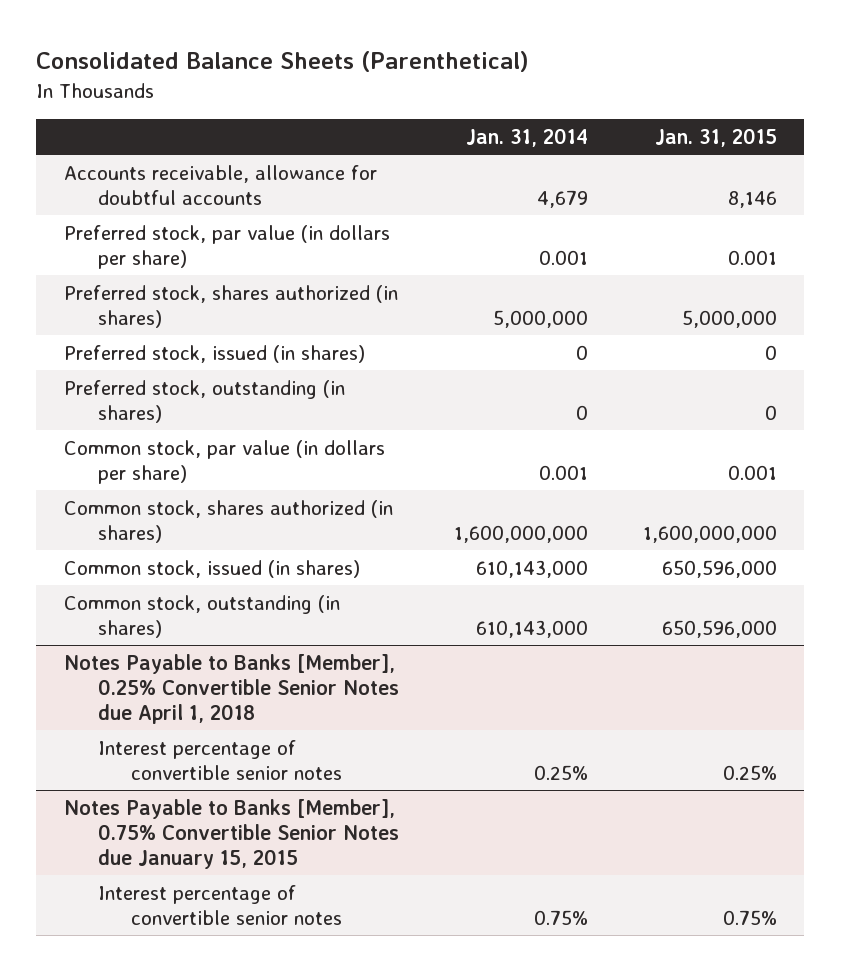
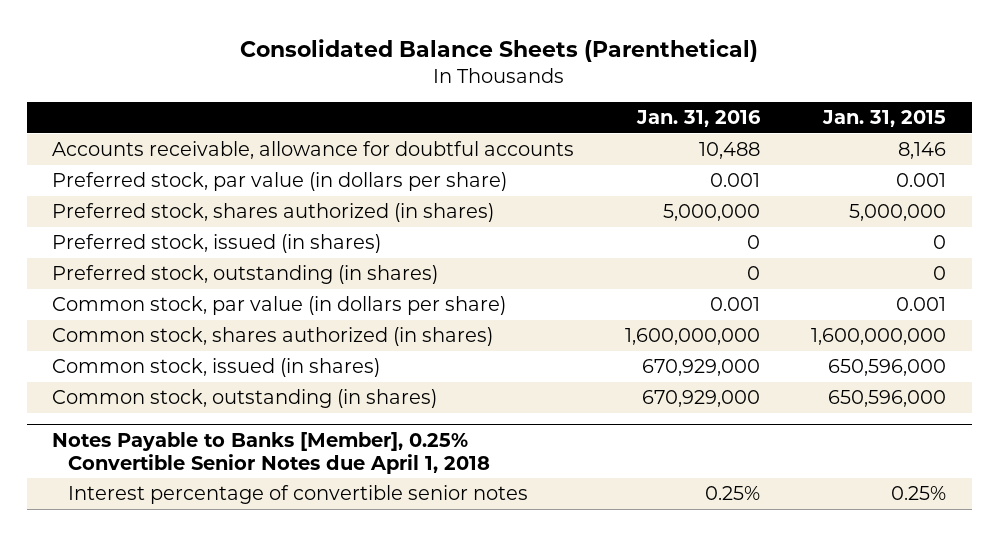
- | Jan. 31, 2014 | Jan. 31, 2015
+ | Jan. 31, 2016 | Jan. 31, 2015
- Notes Payable to Banks [Member], 0.75% Convertible Senior Notes due January 15, 2015
- Interest percentage of convertible senior notes | 0.75% | 0.75%

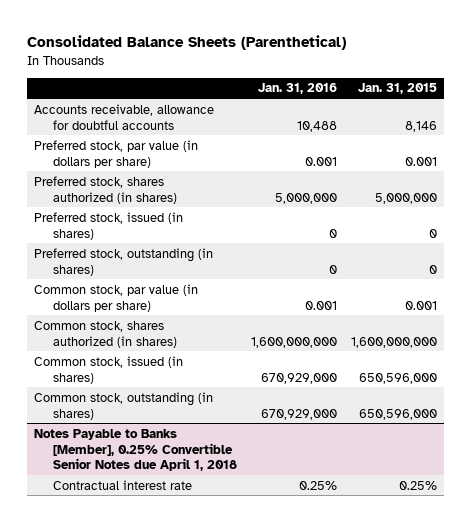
@ Notes Payable to Banks [Member], 0.25% Convertible Senior Notes due April 1, 2018
- Interest percentage of convertible senior notes | 0.25% | 0.25%
+ Contractual interest rate | 0.25% | 0.25%

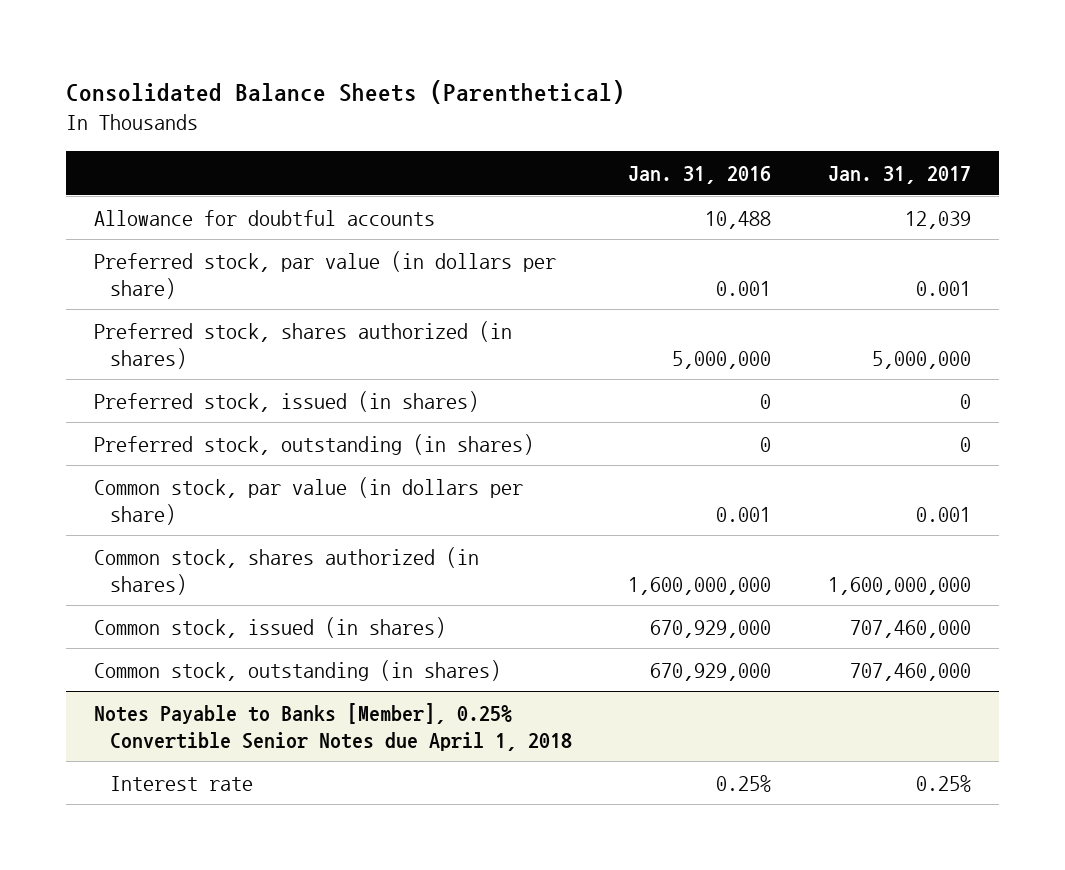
- | Jan. 31, 2016 | Jan. 31, 2015
+ | Jan. 31, 2016 | Jan. 31, 2017
- Accounts receivable, allowance for doubtful accounts | 10,488 | 8,146
+ Allowance for doubtful accounts | 10,488 | 12,039
@ Notes Payable to Banks [Member], 0.25% Convertible Senior Notes due April 1, 2018
- Contractual interest rate | 0.25% | 0.25%
+ Interest rate | 0.25% | 0.25%

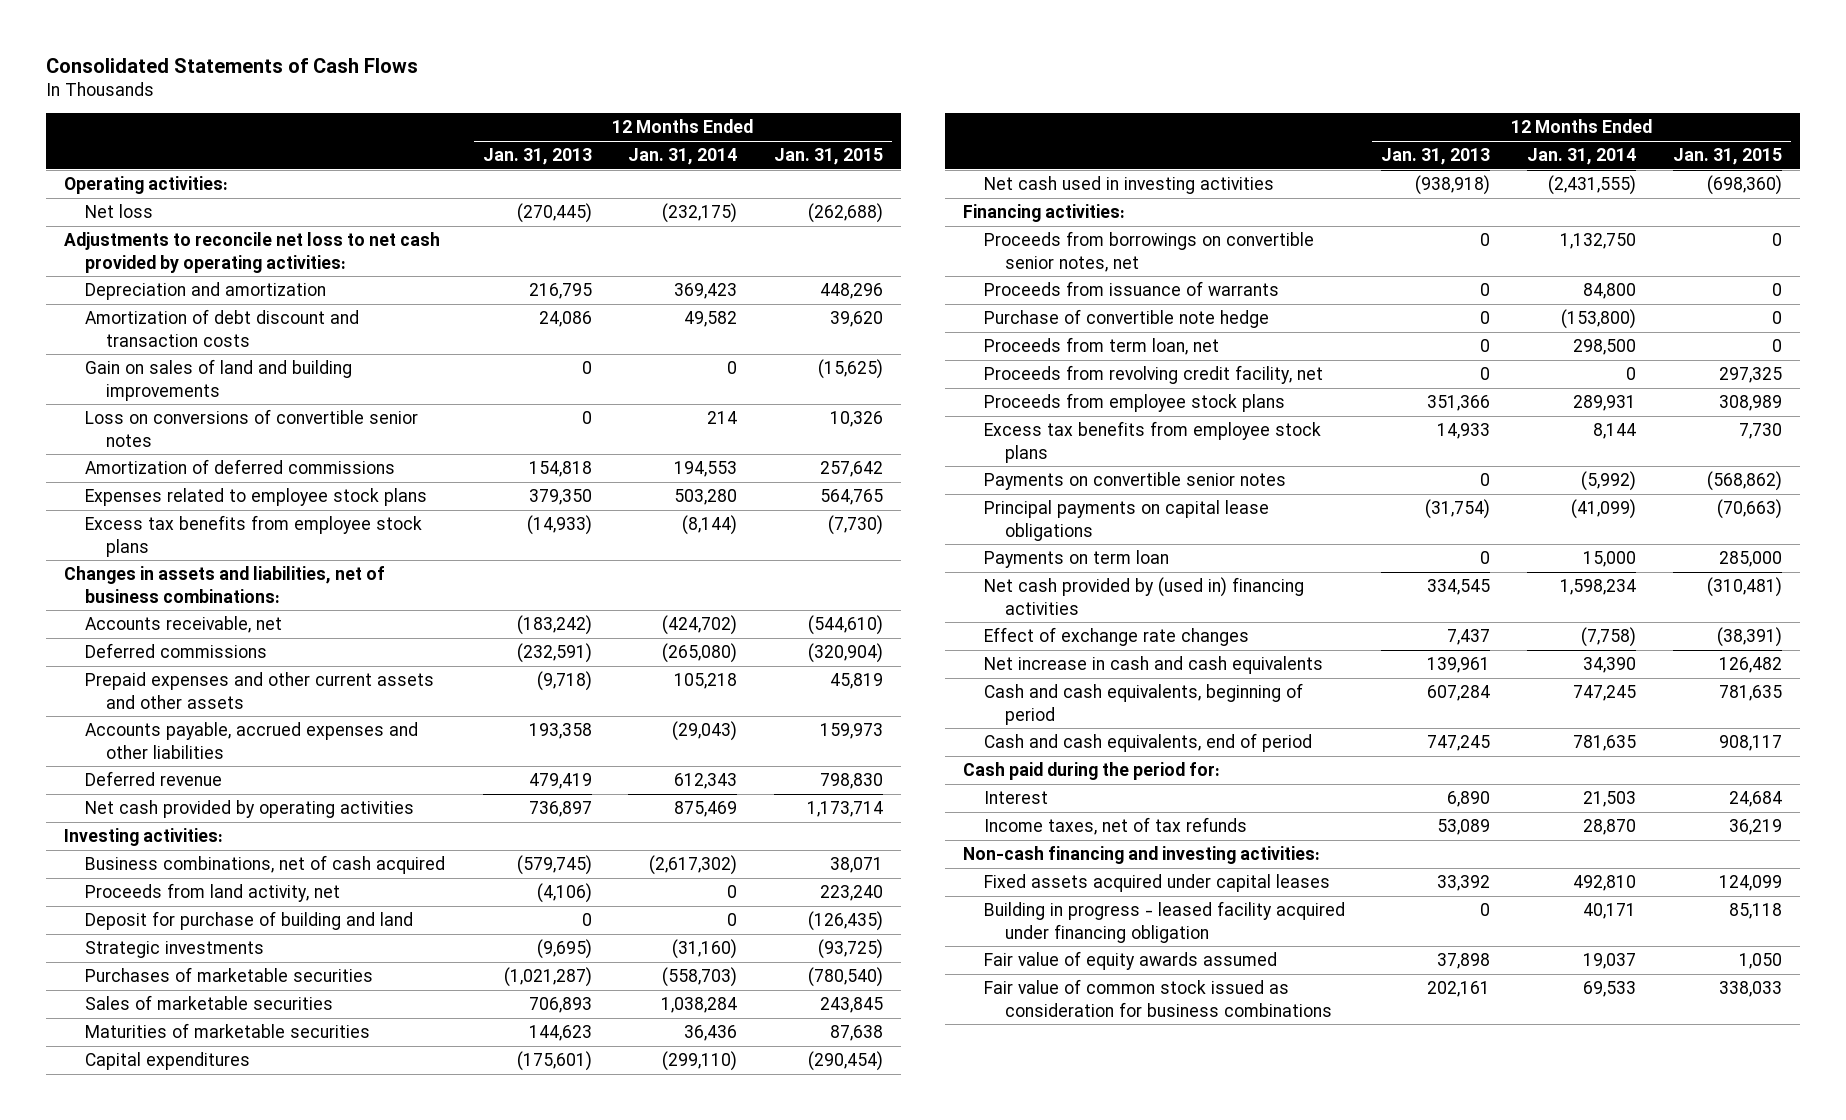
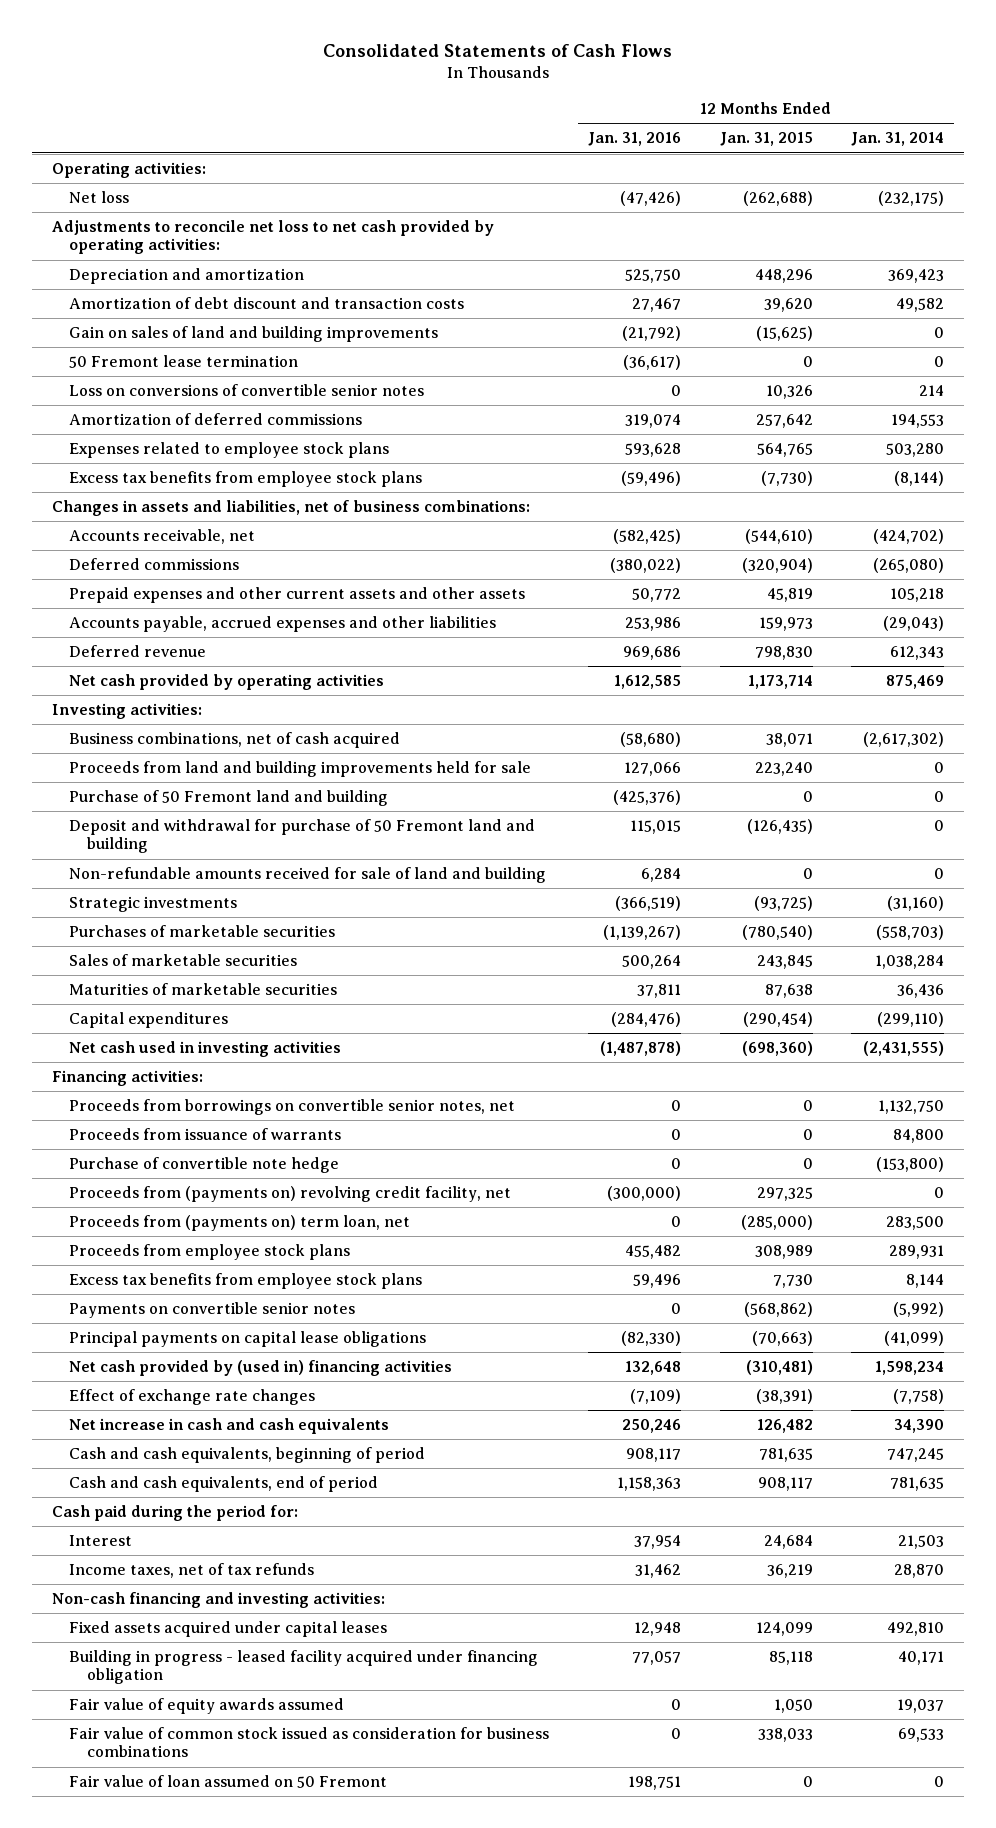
- | 12 Months Ended Jan. 31, 2013 | 12 Months Ended Jan. 31, 2014 | 12 Months Ended Jan. 31, 2015
+ | 12 Months Ended Jan. 31, 2016 | 12 Months Ended Jan. 31, 2015 | 12 Months Ended Jan. 31, 2014
+ 50 Fremont lease termination | (36,617) | 0 | 0
- Proceeds from land activity, net | (4,106) | 0 | 223,240
- Deposit for purchase of building and land | 0 | 0 | (126,435)
+ Proceeds from land and building improvements held for sale | 127,066 | 223,240 | 0
+ Purchase of 50 Fremont land and building | (425,376) | 0 | 0
+ Deposit and withdrawal for purchase of 50 Fremont land and building | 115,015 | (126,435) | 0
+ Non-refundable amounts received for sale of land and building | 6,284 | 0 | 0
- Proceeds from term loan, net | 0 | 298,500 | 0
- Proceeds from revolving credit facility, net | 0 | 0 | 297,325
+ Proceeds from (payments on) revolving credit facility, net | (300,000) | 297,325 | 0
+ Proceeds from (payments on) term loan, net | 0 | (285,000) | 283,500
- Payments on term loan | 0 | 15,000 | 285,000
+ Fair value of loan assumed on 50 Fremont | 198,751 | 0 | 0

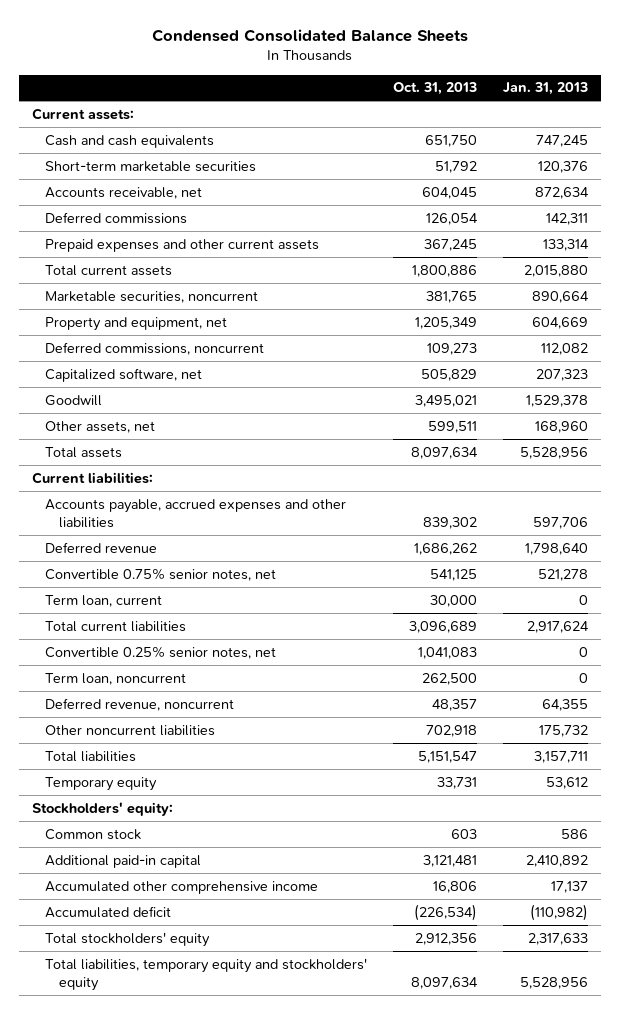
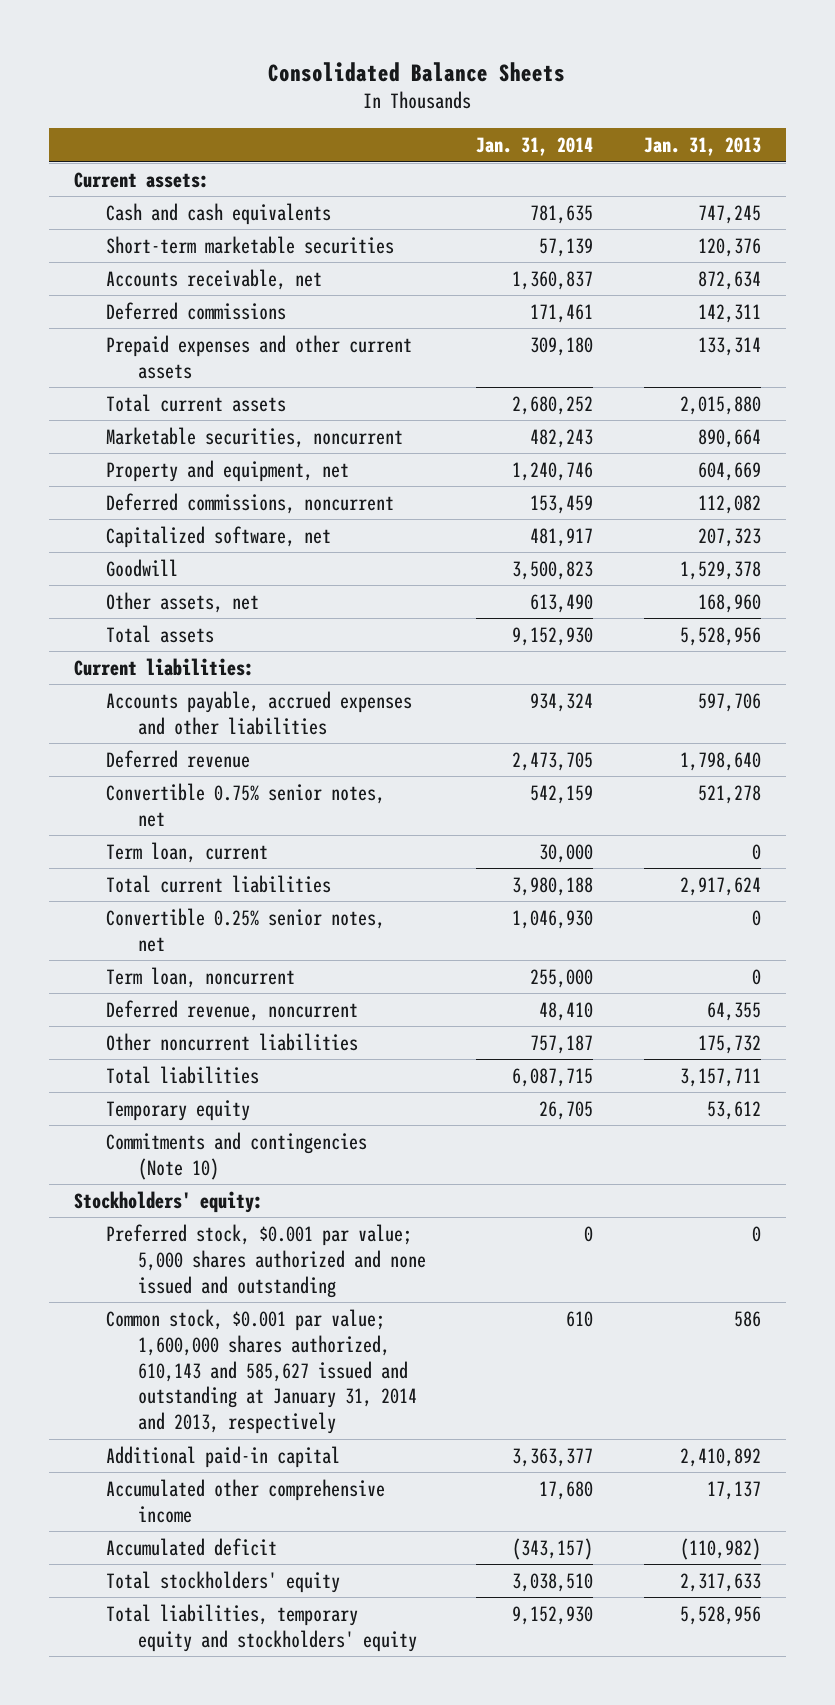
- Condensed Consolidated Balance Sheets
+ Consolidated Balance Sheets
- | Oct. 31, 2013 | Jan. 31, 2013
+ | Jan. 31, 2014 | Jan. 31, 2013
+ Commitments and contingencies (Note 10)
- Common stock | 603 | 586
+ Preferred stock, $0.001 par value; 5,000 shares authorized and none issued and outstanding | 0 | 0
+ Common stock, $0.001 par value; 1,600,000 shares authorized, 610,143 and 585,627 issued and outstanding at January 31, 2014 and 2013, respectively | 610 | 586

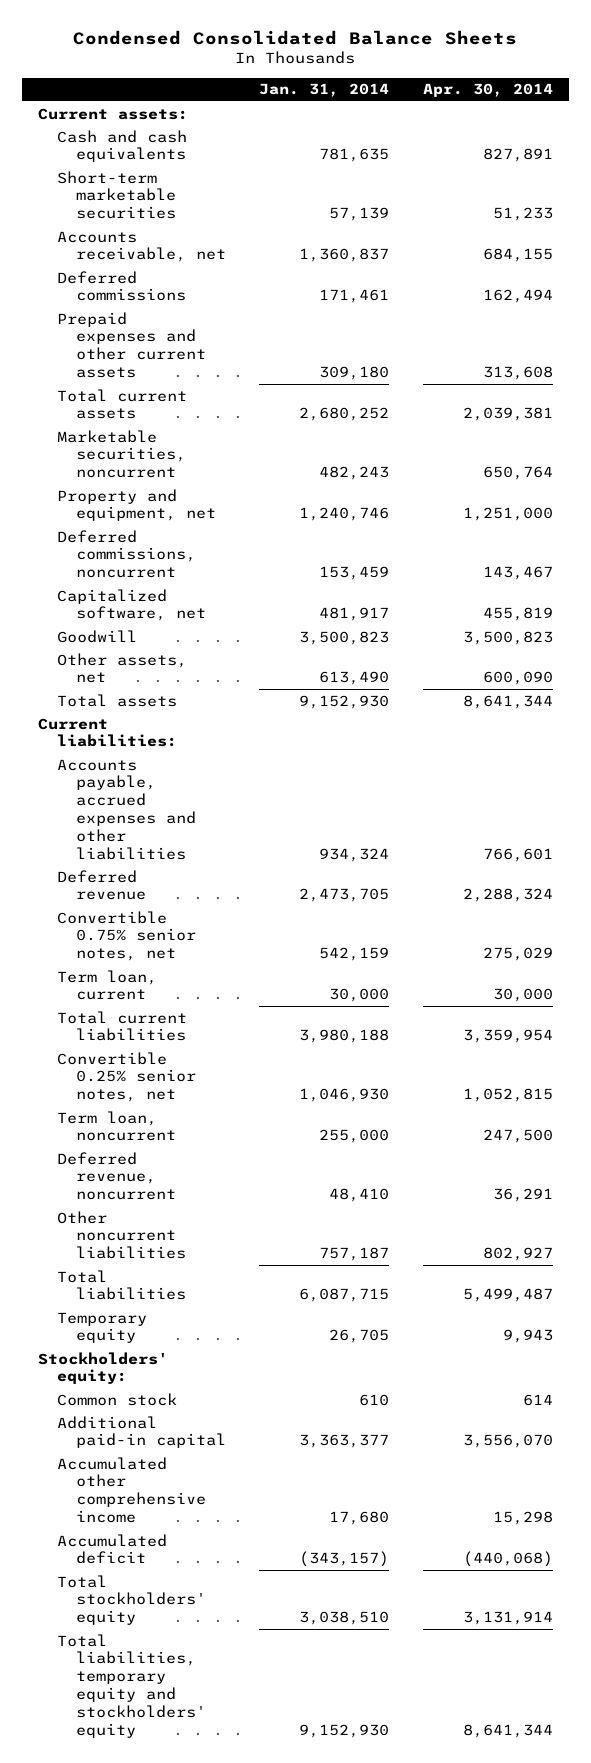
- Consolidated Balance Sheets
+ Condensed Consolidated Balance Sheets
- | Jan. 31, 2014 | Jan. 31, 2013
+ | Jan. 31, 2014 | Apr. 30, 2014
- Commitments and contingencies (Note 10)
- Preferred stock, $0.001 par value; 5,000 shares authorized and none issued and outstanding | 0 | 0
- Common stock, $0.001 par value; 1,600,000 shares authorized, 610,143 and 585,627 issued and outstanding at January 31, 2014 and 2013, respectively | 610 | 586
+ Common stock | 610 | 614

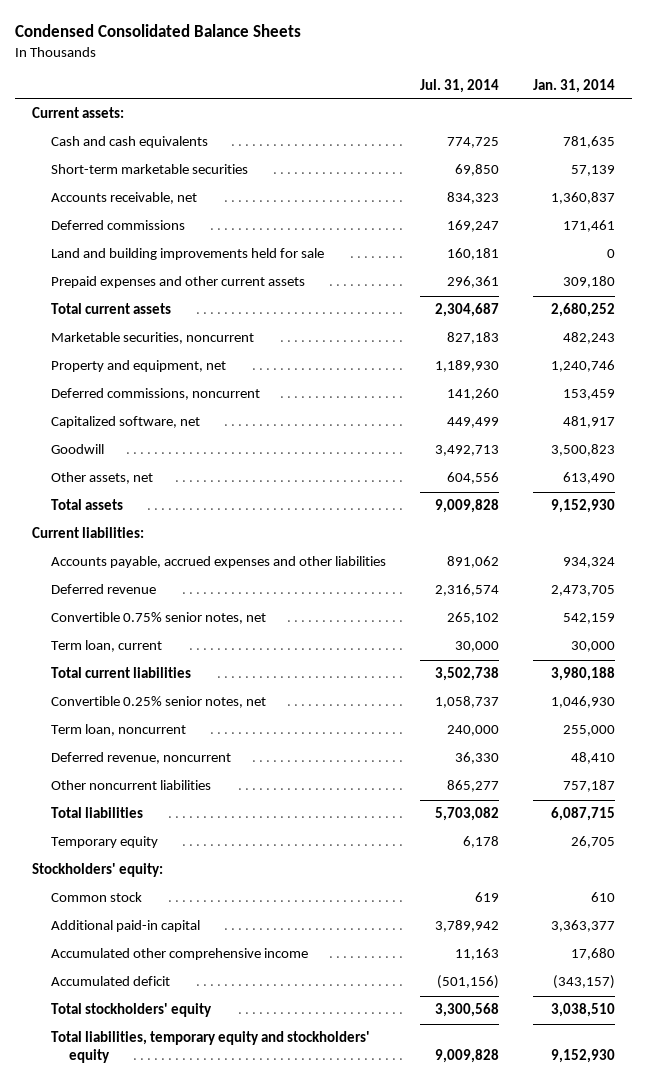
- | Jan. 31, 2014 | Apr. 30, 2014
+ | Jul. 31, 2014 | Jan. 31, 2014
+ Land and building improvements held for sale | 160,181 | 0

